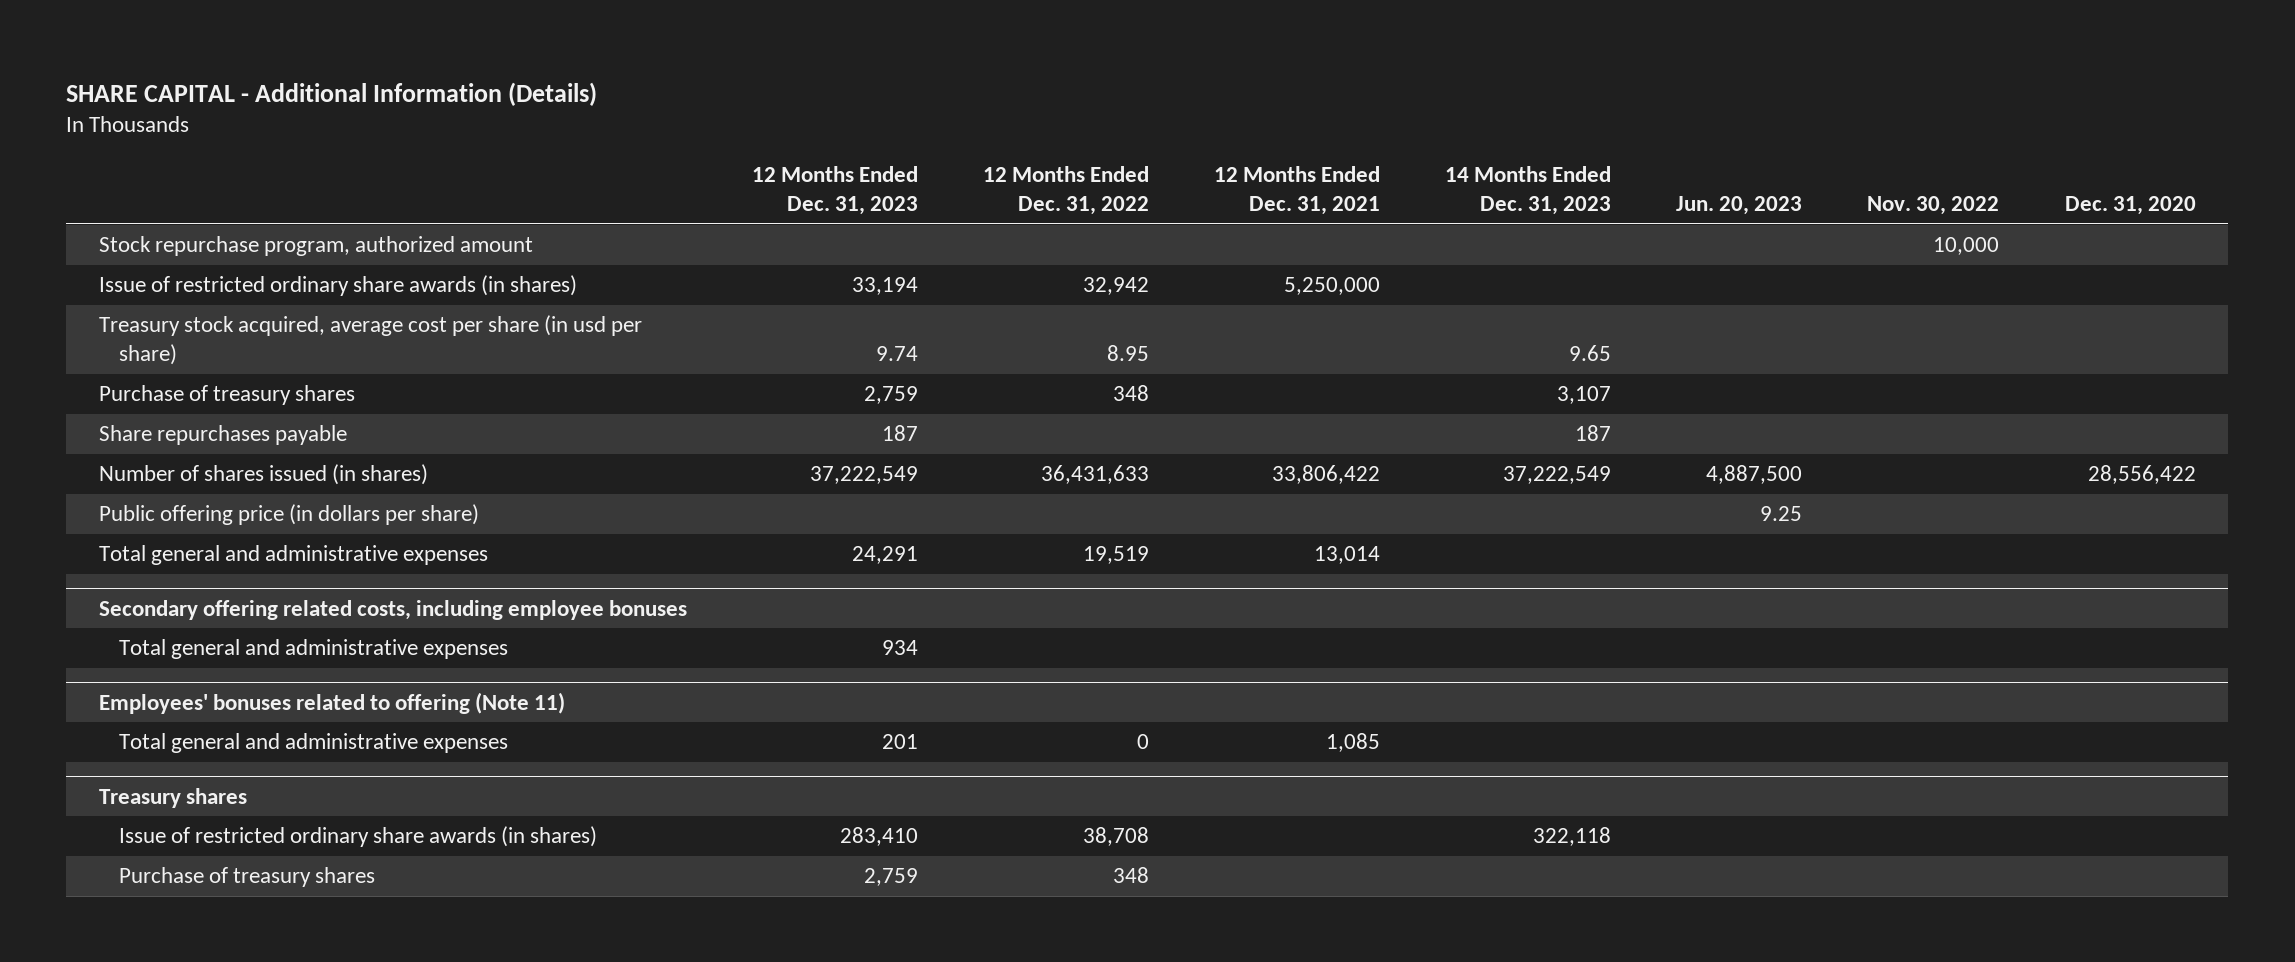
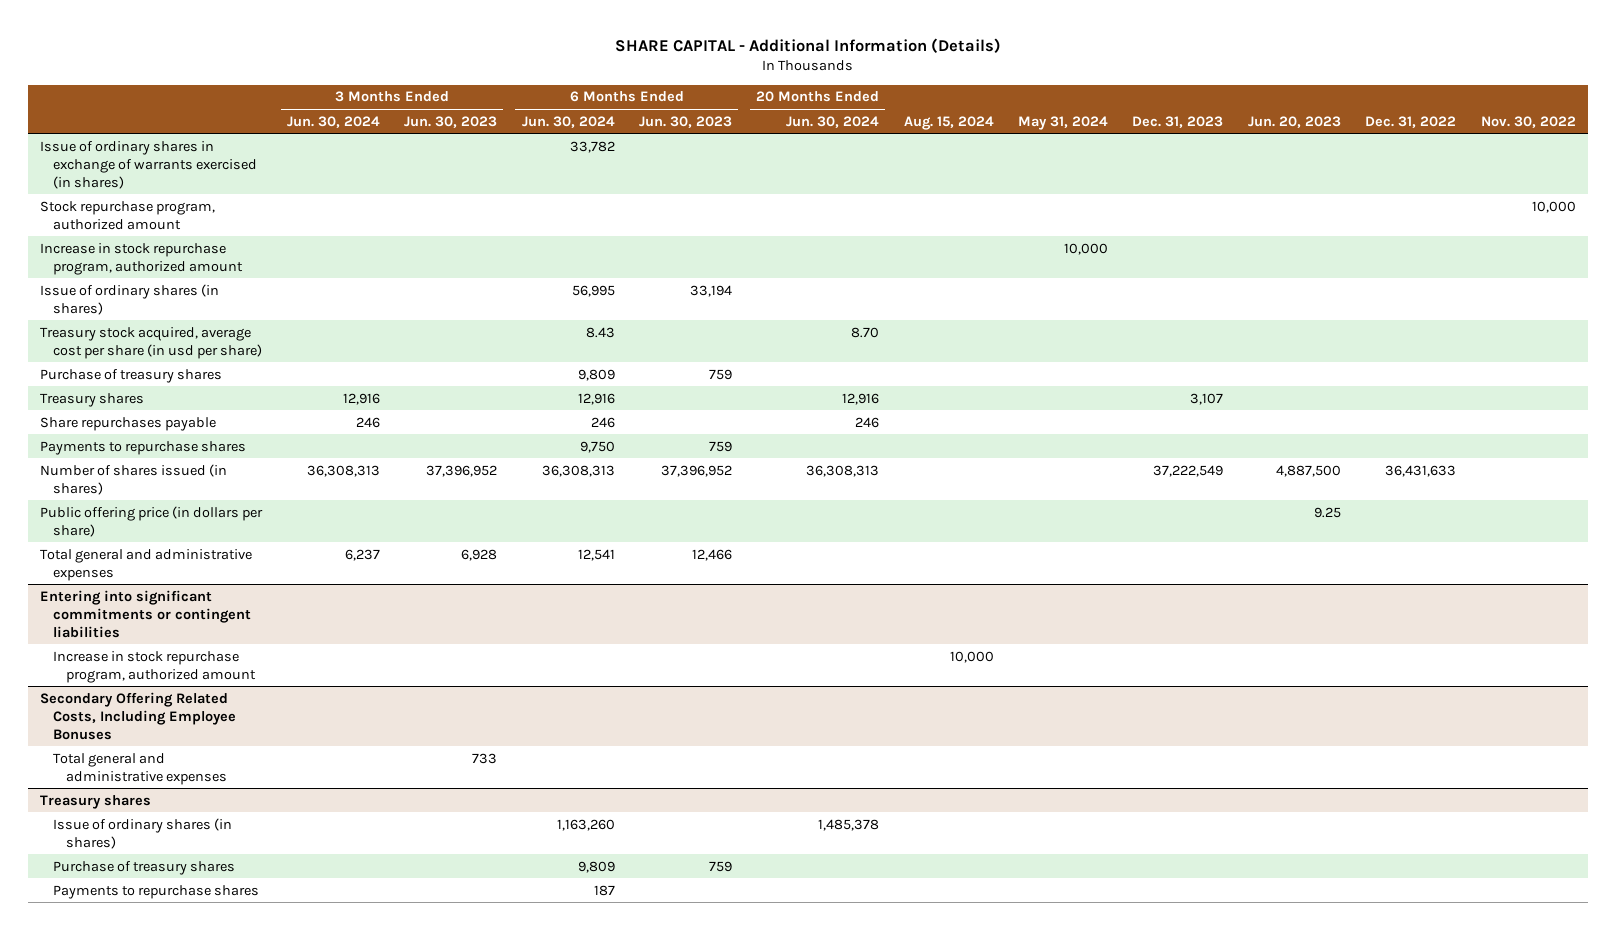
- | 12 Months Ended Dec. 31, 2023 | 12 Months Ended Dec. 31, 2022 | 12 Months Ended Dec. 31, 2021 | 14 Months Ended Dec. 31, 2023 | Jun. 20, 2023 | Nov. 30, 2022 | Dec. 31, 2020
+ | 3 Months Ended Jun. 30, 2024 | 3 Months Ended Jun. 30, 2023 | 6 Months Ended Jun. 30, 2024 | 6 Months Ended Jun. 30, 2023 | 20 Months Ended Jun. 30, 2024 | Aug. 15, 2024 | May 31, 2024 | Dec. 31, 2023 | Jun. 20, 2023 | Dec. 31, 2022 | Nov. 30, 2022
+ Issue of ordinary shares in exchange of warrants exercised (in shares) | | | 33,782 | | | | | | | |
- Issue of restricted ordinary share awards (in shares) | 33,194 | 32,942 | 5,250,000 | | | |
+ Increase in stock repurchase program, authorized amount | | | | | | | 10,000 | | | |
+ Issue of ordinary shares (in shares) | | | 56,995 | 33,194 | | | | | | |
+ Treasury shares | 12,916 | | 12,916 | | 12,916 | | | 3,107 | | |
+ Payments to repurchase shares | | | 9,750 | 759 | | | | | | |
- Secondary offering related costs, including employee bonuses
+ Entering into significant commitments or contingent liabilities
+ Increase in stock repurchase program, authorized amount | | | | | | 10,000 | | | | |
+ Secondary Offering Related Costs, Including Employee Bonuses
- Employees' bonuses related to offering (Note 11)
- Total general and administrative expenses | 201 | 0 | 1,085 | | | |
@ Treasury shares
- Issue of restricted ordinary share awards (in shares) | 283,410 | 38,708 | | 322,118 | | |
+ Issue of ordinary shares (in shares) | | | 1,163,260 | | 1,485,378 | | | | | |
+ Payments to repurchase shares | | | 187 | | | | | | | |

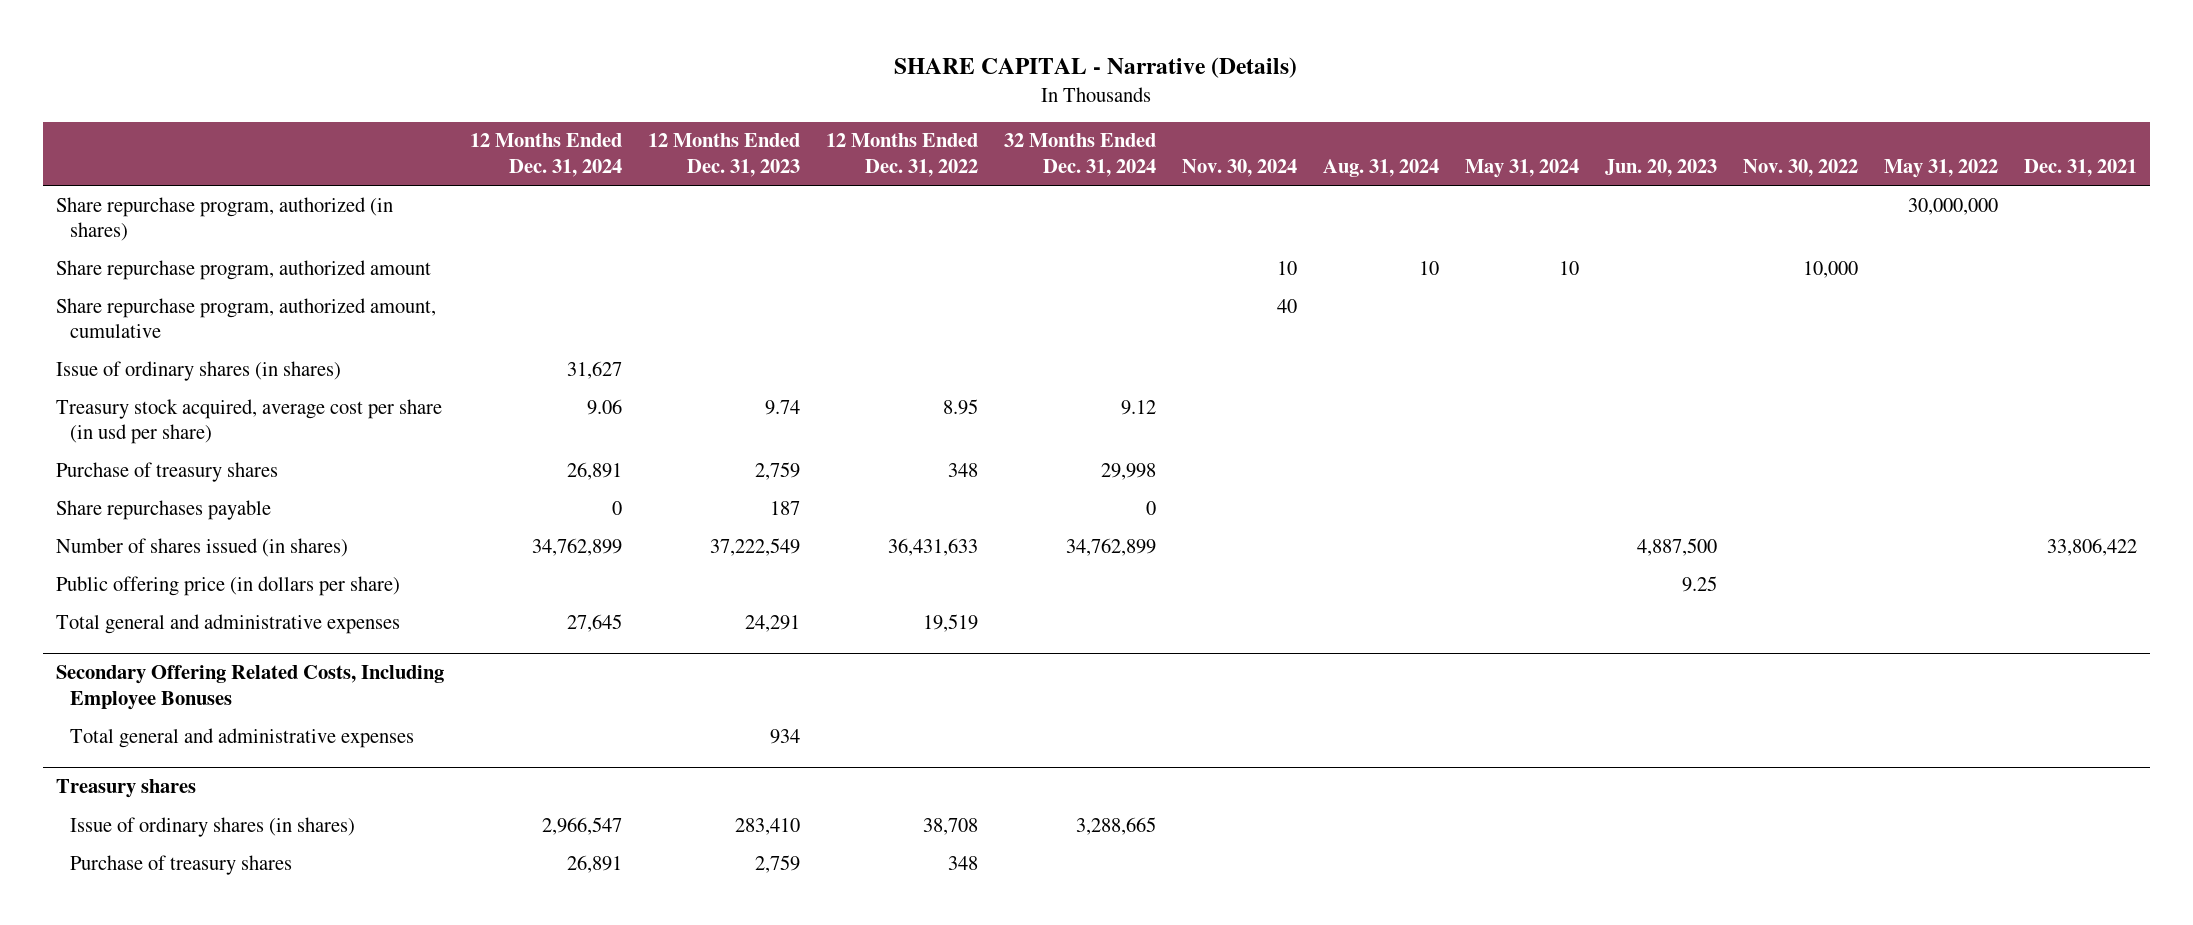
- SHARE CAPITAL - Additional Information (Details)
+ SHARE CAPITAL - Narrative (Details)
- | 3 Months Ended Jun. 30, 2024 | 3 Months Ended Jun. 30, 2023 | 6 Months Ended Jun. 30, 2024 | 6 Months Ended Jun. 30, 2023 | 20 Months Ended Jun. 30, 2024 | Aug. 15, 2024 | May 31, 2024 | Dec. 31, 2023 | Jun. 20, 2023 | Dec. 31, 2022 | Nov. 30, 2022
+ | 12 Months Ended Dec. 31, 2024 | 12 Months Ended Dec. 31, 2023 | 12 Months Ended Dec. 31, 2022 | 32 Months Ended Dec. 31, 2024 | Nov. 30, 2024 | Aug. 31, 2024 | May 31, 2024 | Jun. 20, 2023 | Nov. 30, 2022 | May 31, 2022 | Dec. 31, 2021
- Issue of ordinary shares in exchange of warrants exercised (in shares) | | | 33,782 | | | | | | | |
- Stock repurchase program, authorized amount | | | | | | | | | | | 10,000
- Increase in stock repurchase program, authorized amount | | | | | | | 10,000 | | | |
+ Share repurchase program, authorized (in shares) | | | | | | | | | | 30,000,000 |
+ Share repurchase program, authorized amount | | | | | 10 | 10 | 10 | | 10,000 | |
+ Share repurchase program, authorized amount, cumulative | | | | | 40 | | | | | |
- Treasury shares | 12,916 | | 12,916 | | 12,916 | | | 3,107 | | |
- Payments to repurchase shares | | | 9,750 | 759 | | | | | | |
- Entering into significant commitments or contingent liabilities
- Increase in stock repurchase program, authorized amount | | | | | | 10,000 | | | | |
@ Treasury shares
- Payments to repurchase shares | | | 187 | | | | | | | |

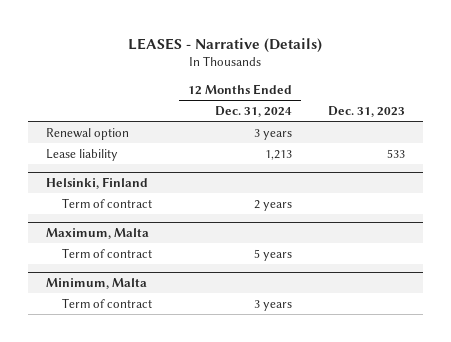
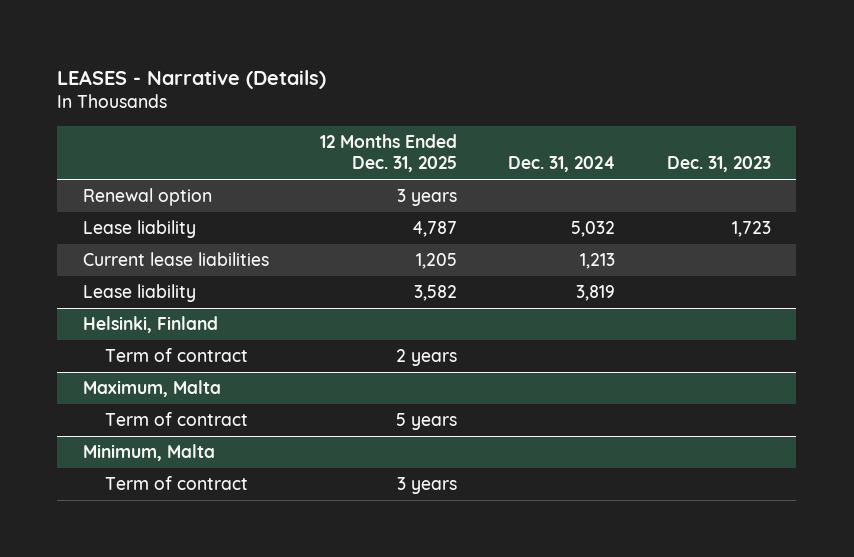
- | 12 Months Ended Dec. 31, 2024 | Dec. 31, 2023
+ | 12 Months Ended Dec. 31, 2025 | Dec. 31, 2024 | Dec. 31, 2023
- Lease liability | 1,213 | 533
+ Lease liability | 4,787 | 5,032 | 1,723
+ Current lease liabilities | 1,205 | 1,213 |
+ Lease liability | 3,582 | 3,819 |

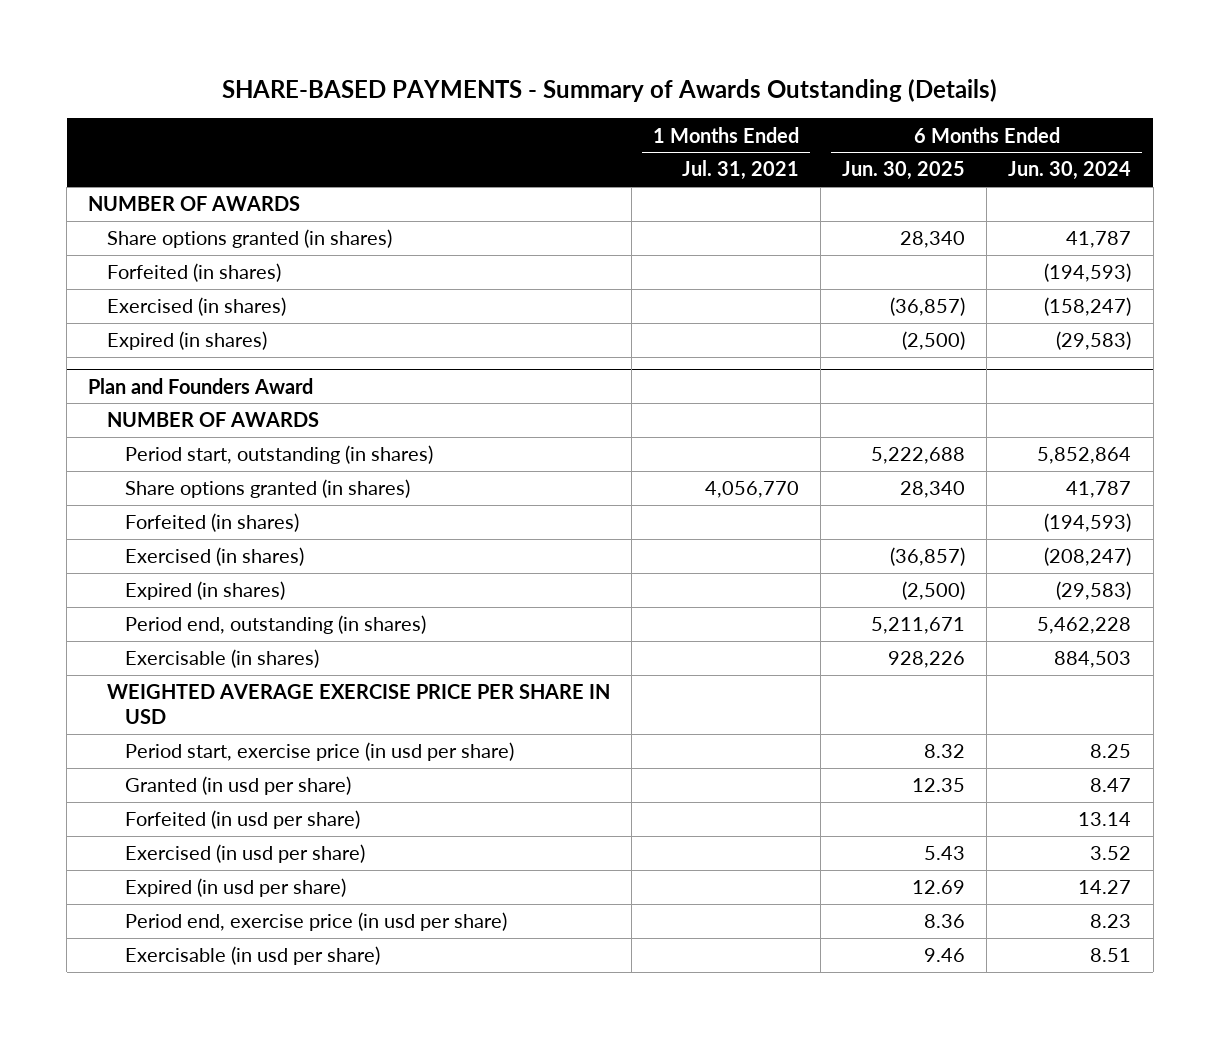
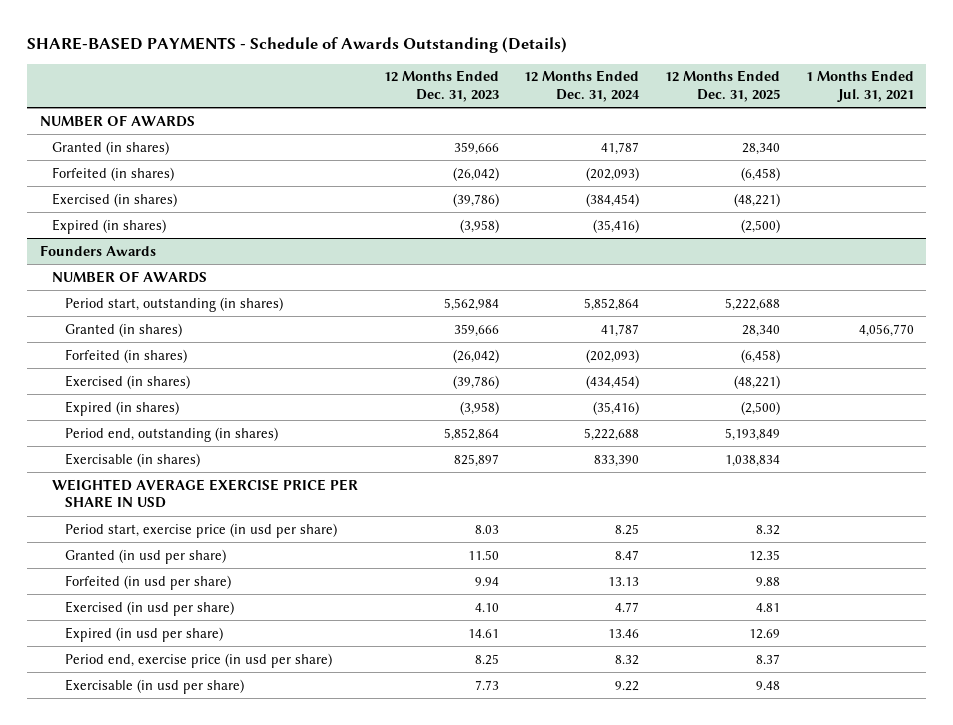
- SHARE-BASED PAYMENTS - Summary of Awards Outstanding (Details)
+ SHARE-BASED PAYMENTS - Schedule of Awards Outstanding (Details)
- | 1 Months Ended Jul. 31, 2021 | 6 Months Ended Jun. 30, 2025 | 6 Months Ended Jun. 30, 2024
+ | 12 Months Ended Dec. 31, 2023 | 12 Months Ended Dec. 31, 2024 | 12 Months Ended Dec. 31, 2025 | 1 Months Ended Jul. 31, 2021
- Share options granted (in shares) | | 28,340 | 41,787
+ Granted (in shares) | 359,666 | 41,787 | 28,340 |
- Plan and Founders Award
+ Founders Awards
- Share options granted (in shares) | 4,056,770 | 28,340 | 41,787
+ Granted (in shares) | 359,666 | 41,787 | 28,340 | 4,056,770

